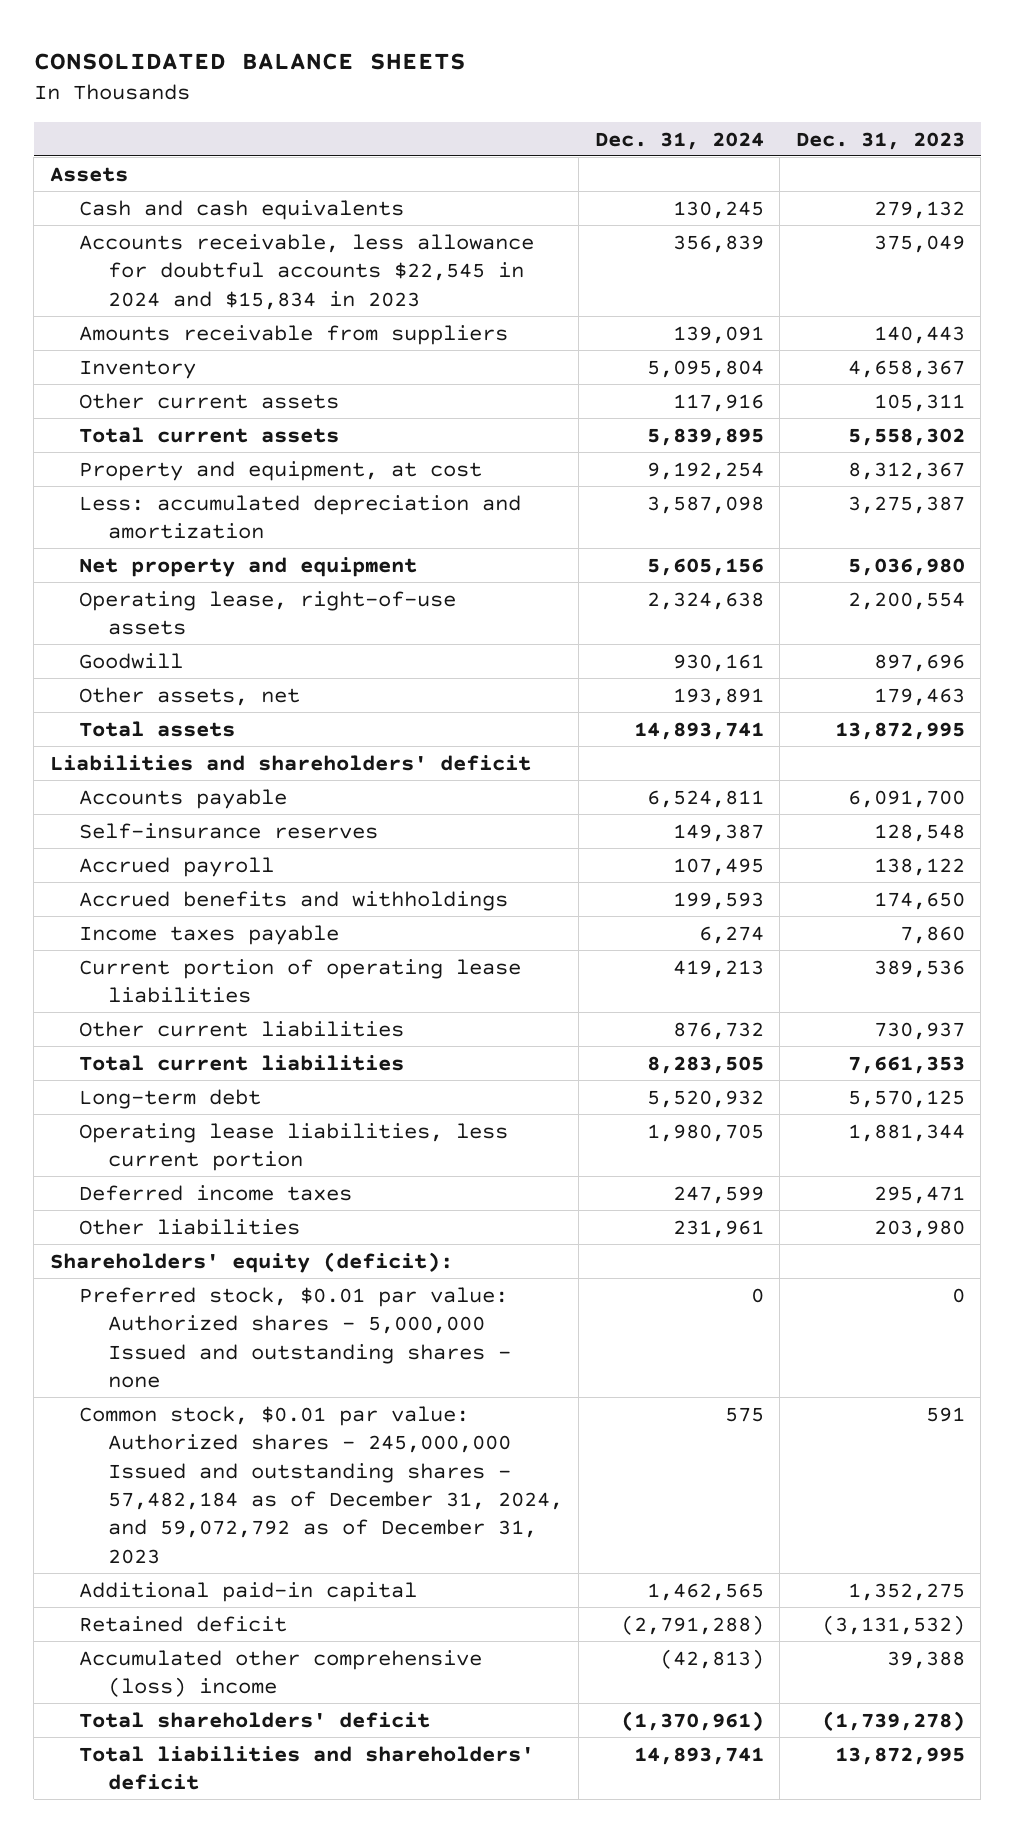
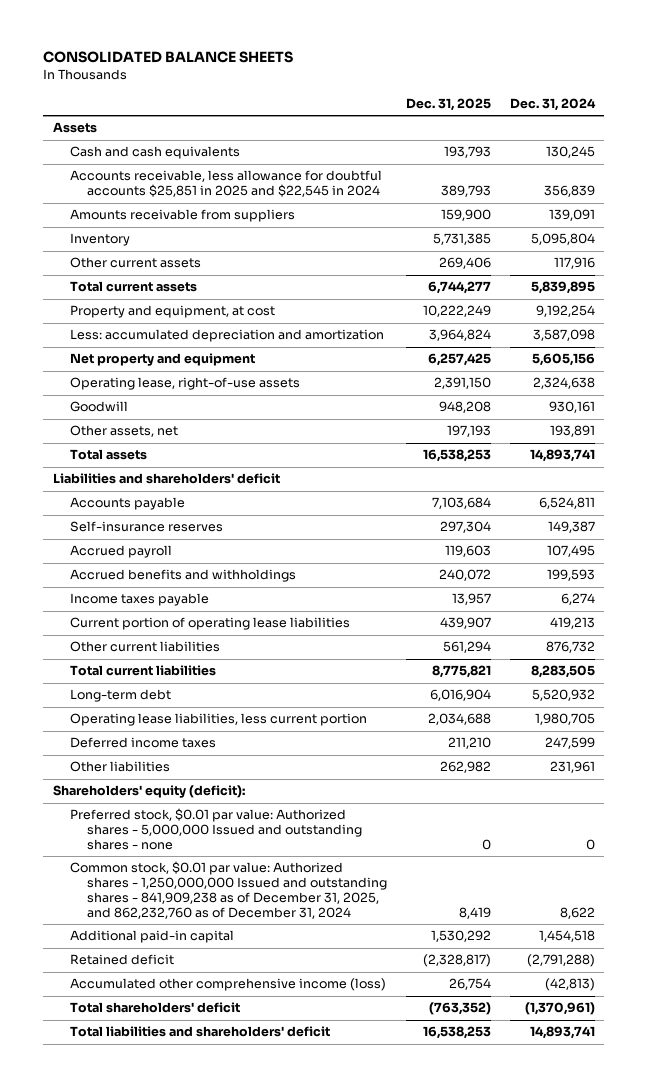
- | Dec. 31, 2024 | Dec. 31, 2023
+ | Dec. 31, 2025 | Dec. 31, 2024
- Accounts receivable, less allowance for doubtful accounts $22,545 in 2024 and $15,834 in 2023 | 356,839 | 375,049
+ Accounts receivable, less allowance for doubtful accounts $25,851 in 2025 and $22,545 in 2024 | 389,793 | 356,839
- Common stock, $0.01 par value: Authorized shares - 245,000,000 Issued and outstanding shares - 57,482,184 as of December 31, 2024, and 59,072,792 as of December 31, 2023 | 575 | 591
- Additional paid-in capital | 1,462,565 | 1,352,275
+ Common stock, $0.01 par value: Authorized shares - 1,250,000,000 Issued and outstanding shares - 841,909,238 as of December 31, 2025, and 862,232,760 as of December 31, 2024 | 8,419 | 8,622
+ Additional paid-in capital | 1,530,292 | 1,454,518
- Accumulated other comprehensive (loss) income | (42,813) | 39,388
+ Accumulated other comprehensive income (loss) | 26,754 | (42,813)

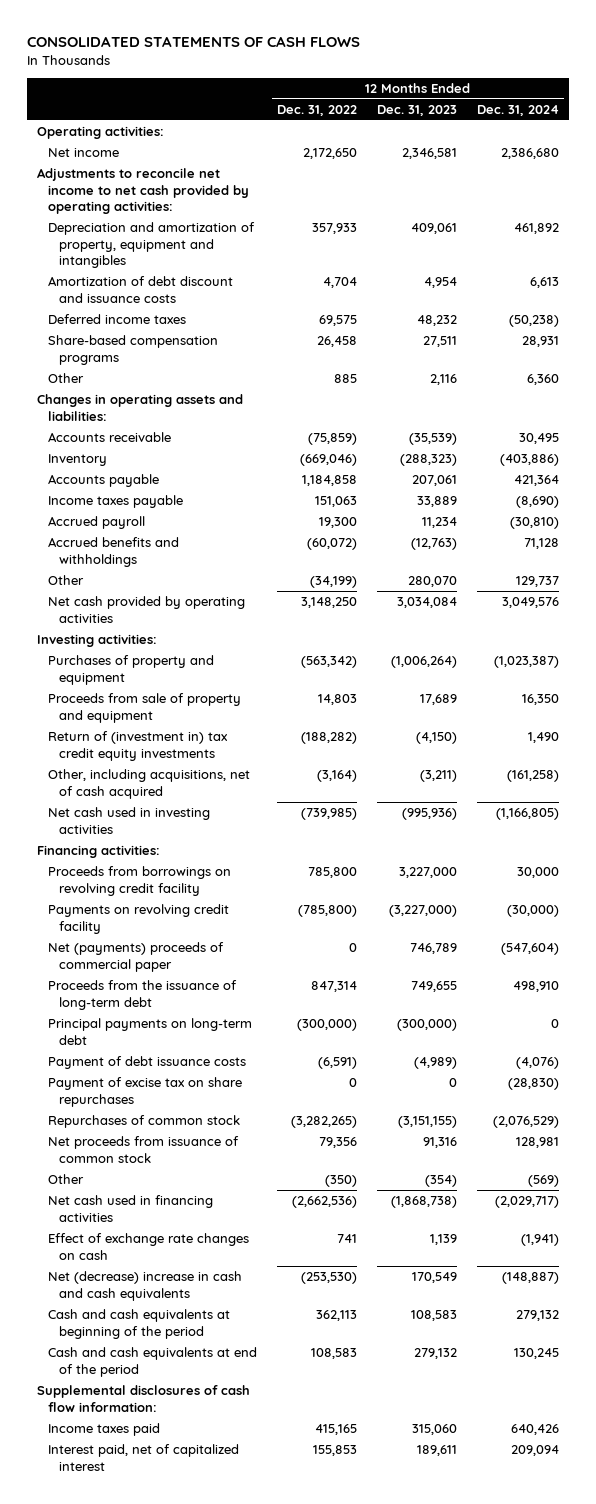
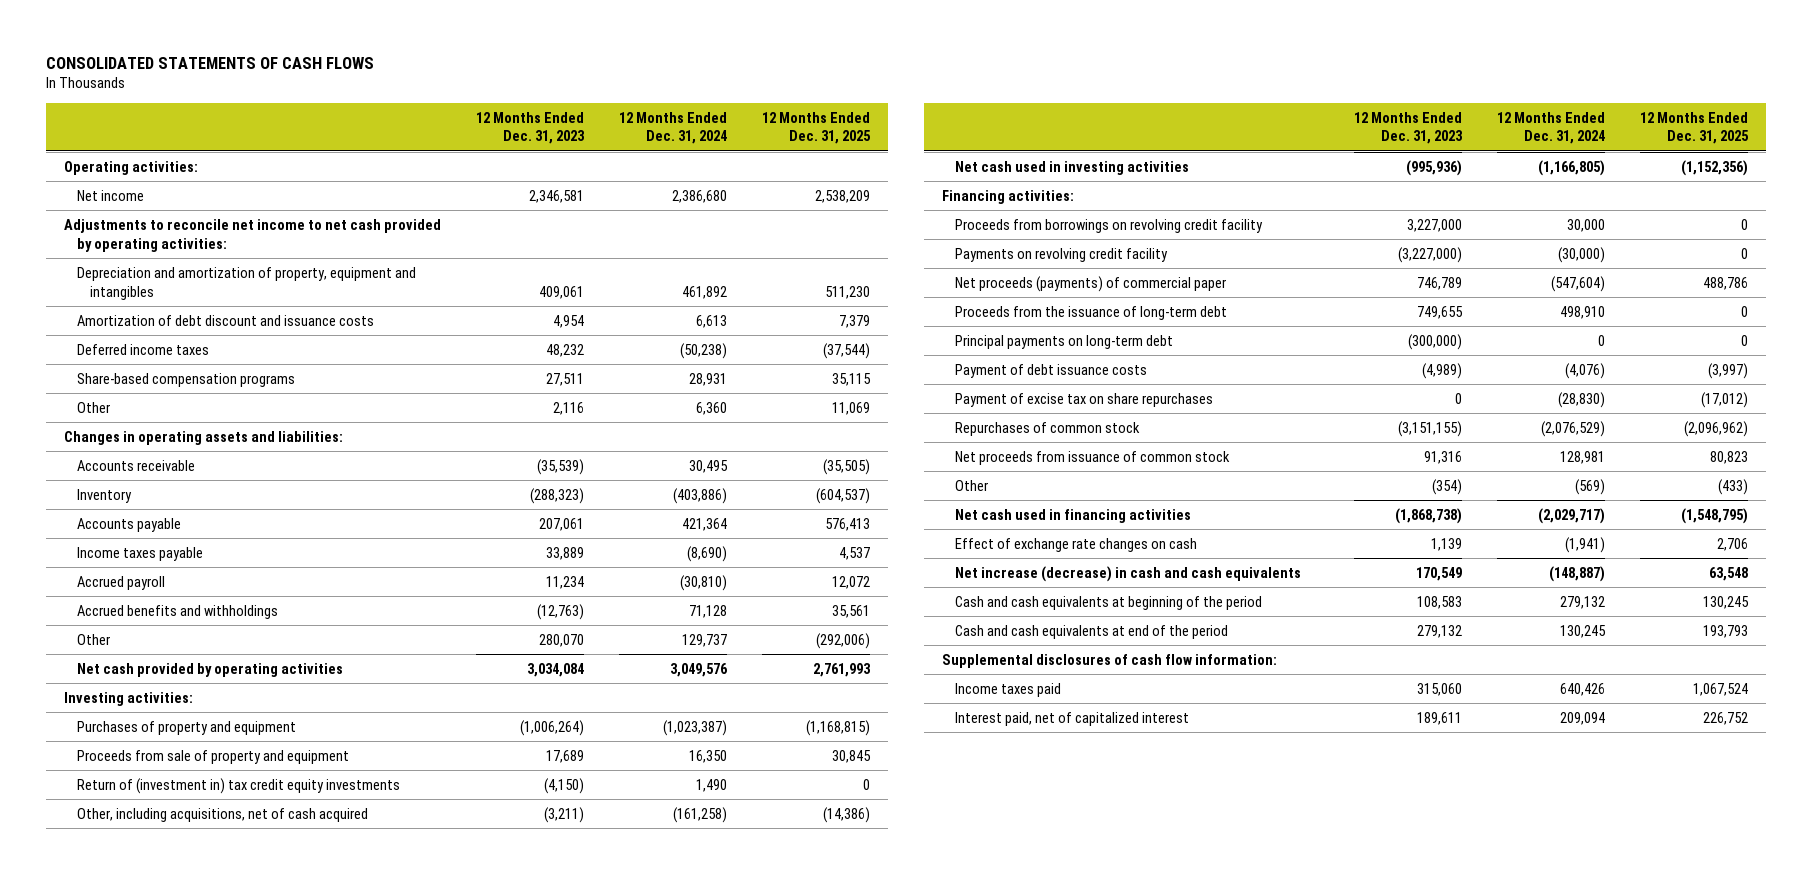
- | 12 Months Ended Dec. 31, 2022 | 12 Months Ended Dec. 31, 2023 | 12 Months Ended Dec. 31, 2024
+ | 12 Months Ended Dec. 31, 2023 | 12 Months Ended Dec. 31, 2024 | 12 Months Ended Dec. 31, 2025
- Net (payments) proceeds of commercial paper | 0 | 746,789 | (547,604)
+ Net proceeds (payments) of commercial paper | 746,789 | (547,604) | 488,786
- Net (decrease) increase in cash and cash equivalents | (253,530) | 170,549 | (148,887)
+ Net increase (decrease) in cash and cash equivalents | 170,549 | (148,887) | 63,548

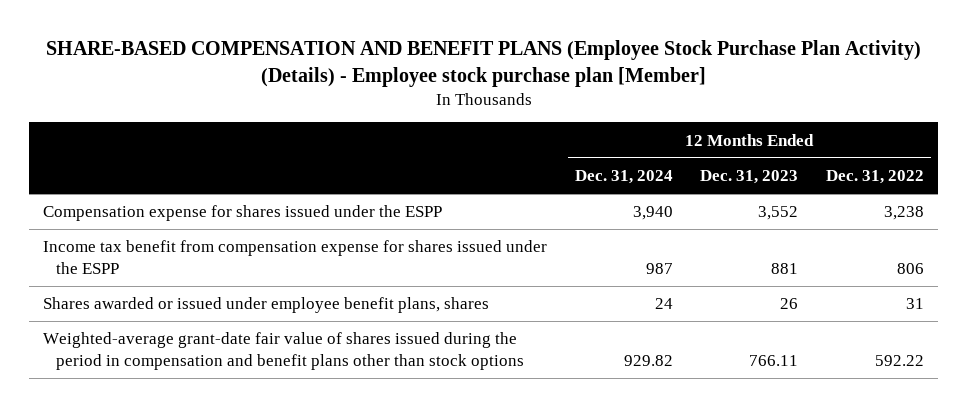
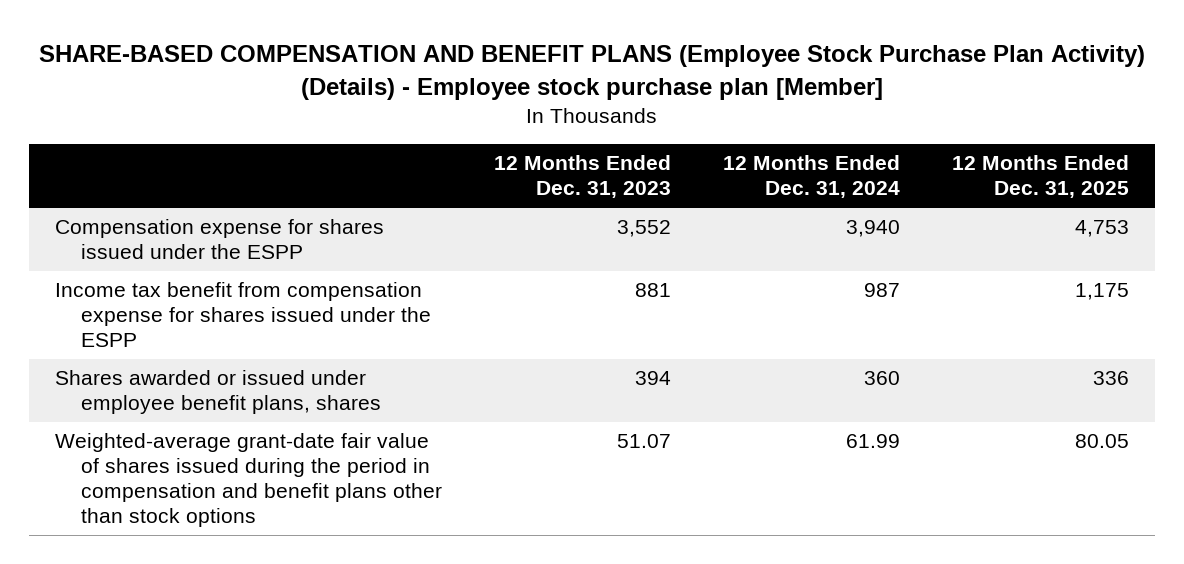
- | 12 Months Ended Dec. 31, 2024 | 12 Months Ended Dec. 31, 2023 | 12 Months Ended Dec. 31, 2022
+ | 12 Months Ended Dec. 31, 2023 | 12 Months Ended Dec. 31, 2024 | 12 Months Ended Dec. 31, 2025
- Shares awarded or issued under employee benefit plans, shares | 24 | 26 | 31
- Weighted-average grant-date fair value of shares issued during the period in compensation and benefit plans other than stock options | 929.82 | 766.11 | 592.22
+ Shares awarded or issued under employee benefit plans, shares | 394 | 360 | 336
+ Weighted-average grant-date fair value of shares issued during the period in compensation and benefit plans other than stock options | 51.07 | 61.99 | 80.05

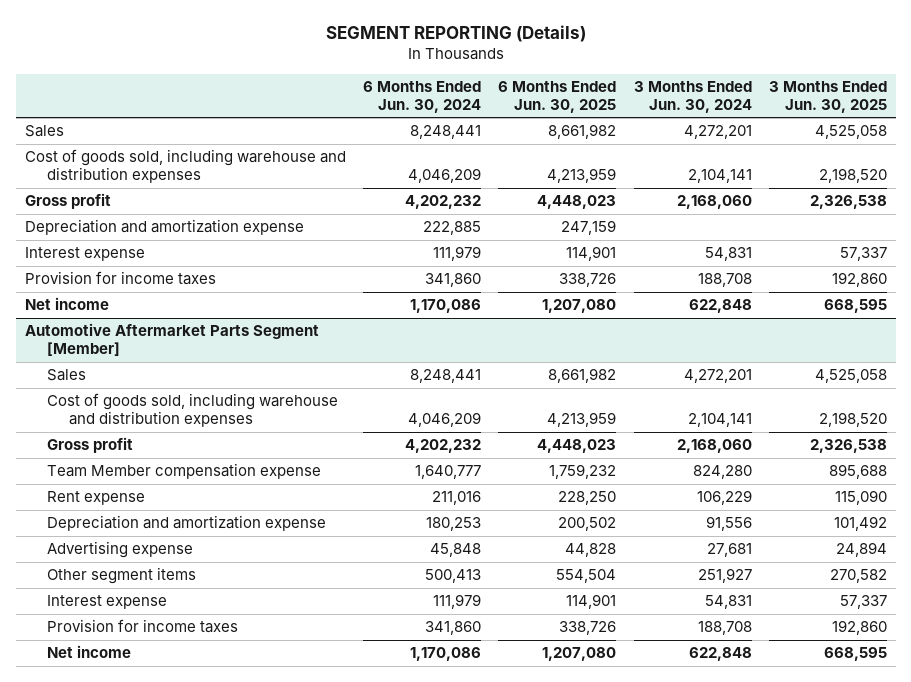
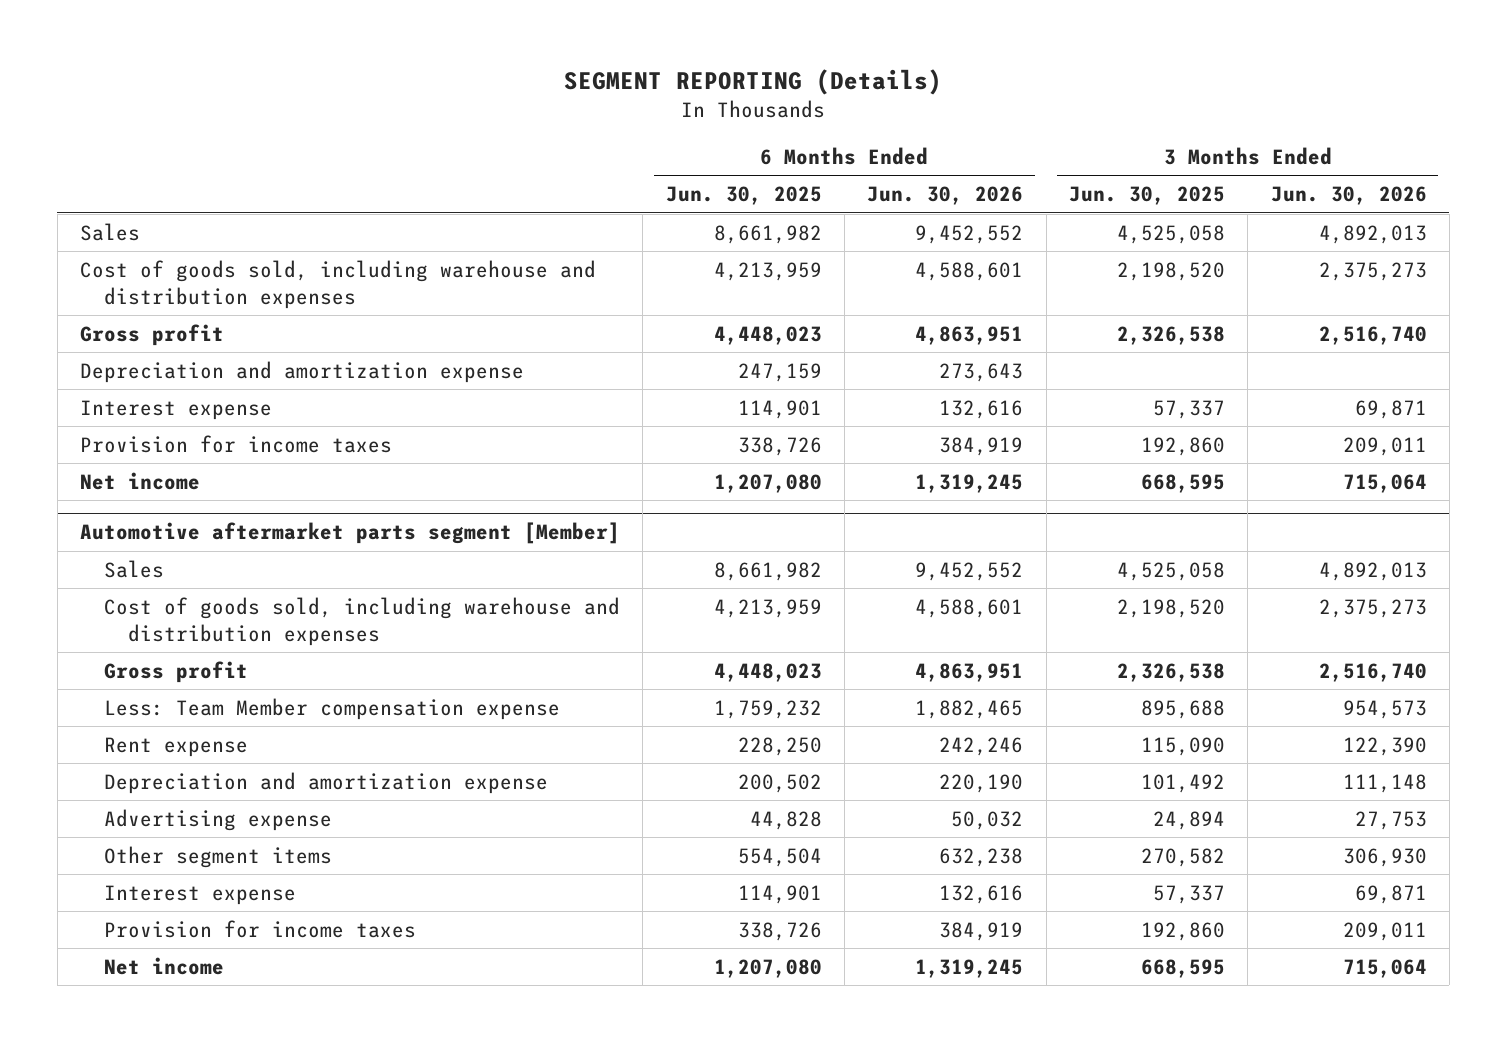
- | 6 Months Ended Jun. 30, 2024 | 6 Months Ended Jun. 30, 2025 | 3 Months Ended Jun. 30, 2024 | 3 Months Ended Jun. 30, 2025
+ | 6 Months Ended Jun. 30, 2025 | 6 Months Ended Jun. 30, 2026 | 3 Months Ended Jun. 30, 2025 | 3 Months Ended Jun. 30, 2026
- Automotive Aftermarket Parts Segment [Member]
+ Automotive aftermarket parts segment [Member]
- Team Member compensation expense | 1,640,777 | 1,759,232 | 824,280 | 895,688
+ Less: Team Member compensation expense | 1,759,232 | 1,882,465 | 895,688 | 954,573

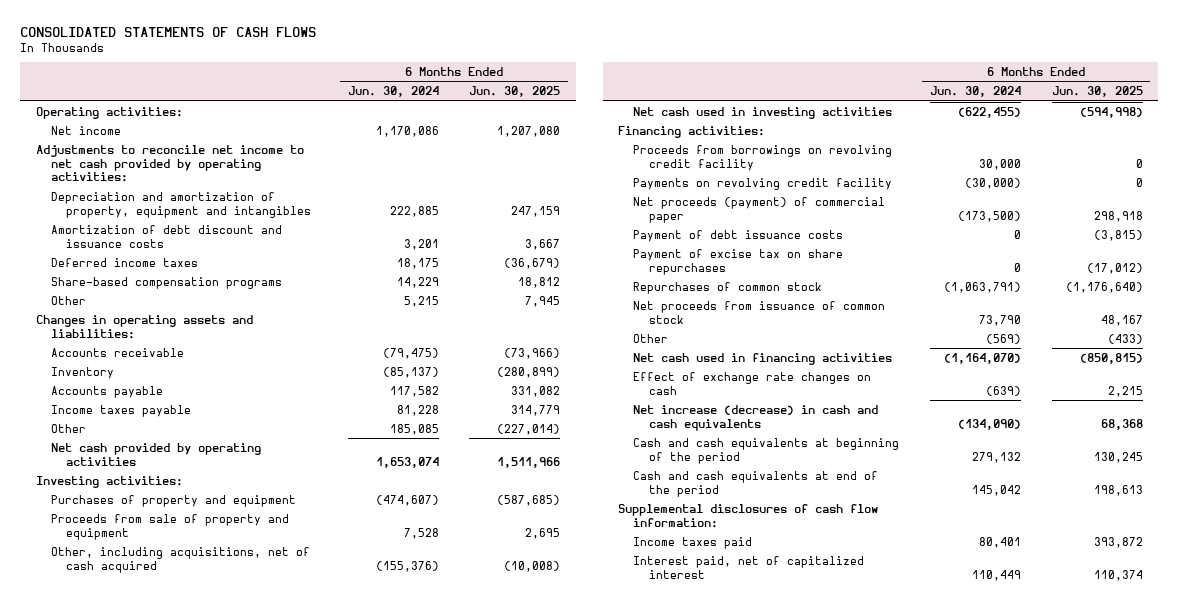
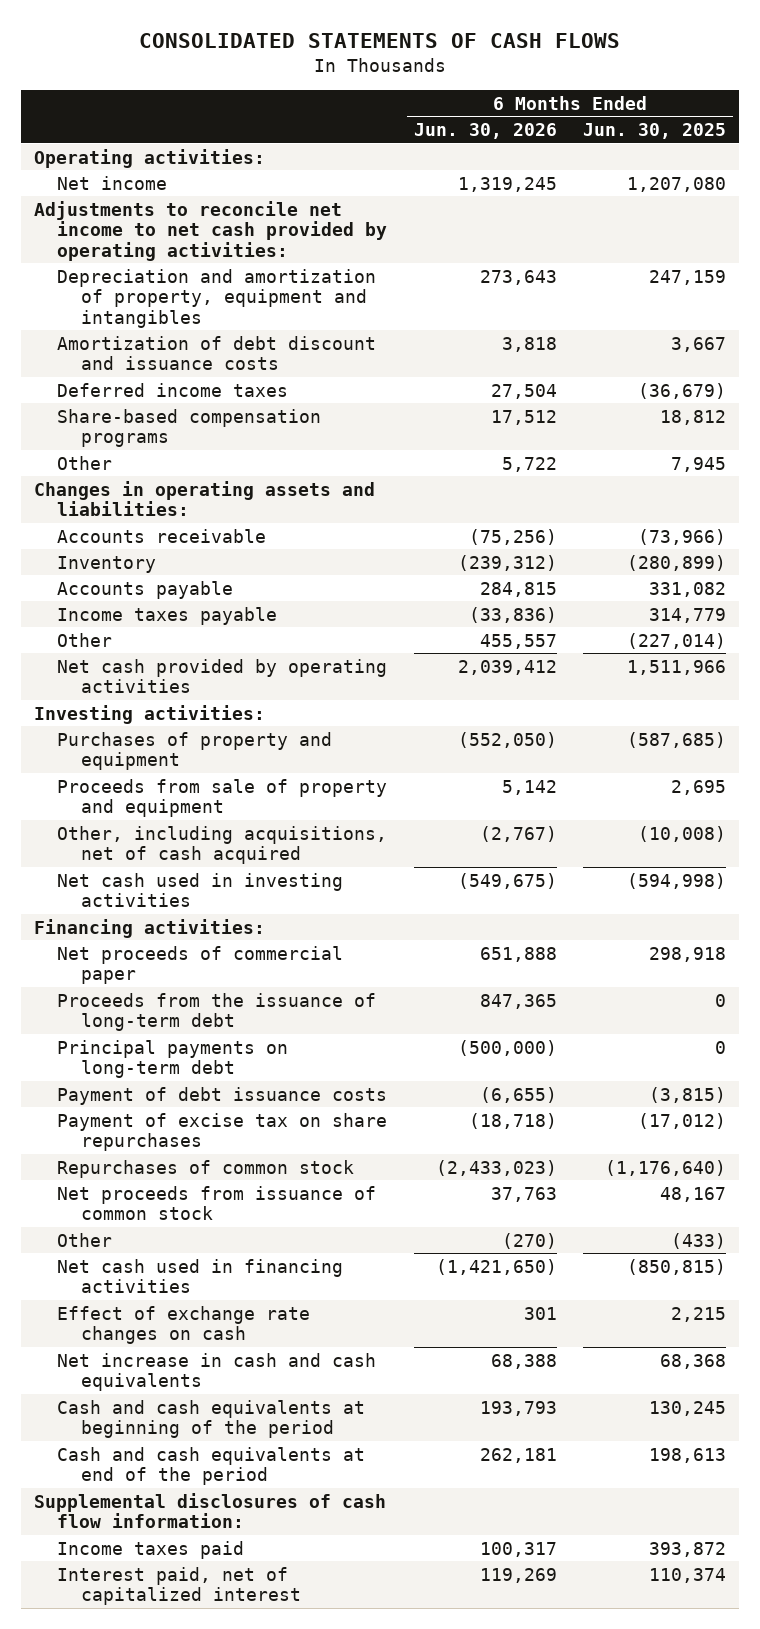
- | 6 Months Ended Jun. 30, 2024 | 6 Months Ended Jun. 30, 2025
+ | 6 Months Ended Jun. 30, 2026 | 6 Months Ended Jun. 30, 2025
- Proceeds from borrowings on revolving credit facility | 30,000 | 0
- Payments on revolving credit facility | (30,000) | 0
- Net proceeds (payment) of commercial paper | (173,500) | 298,918
+ Net proceeds of commercial paper | 651,888 | 298,918
+ Proceeds from the issuance of long-term debt | 847,365 | 0
+ Principal payments on long-term debt | (500,000) | 0
- Net increase (decrease) in cash and cash equivalents | (134,090) | 68,368
+ Net increase in cash and cash equivalents | 68,388 | 68,368

